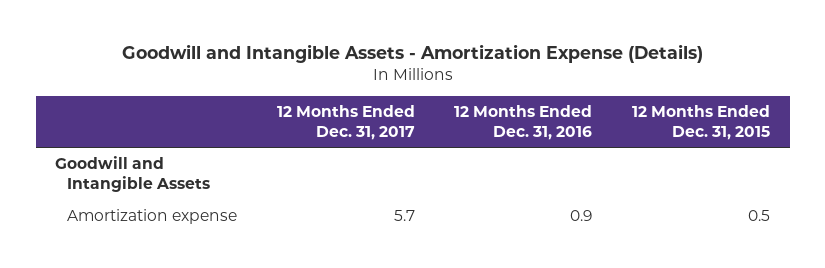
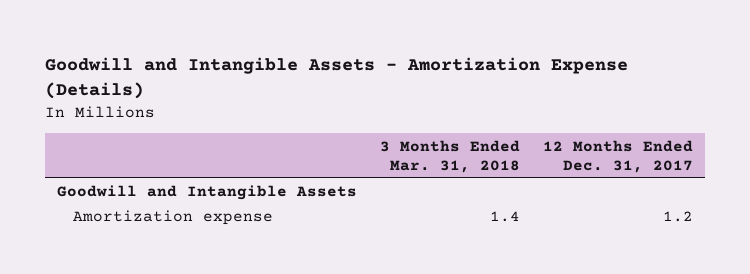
- | 12 Months Ended Dec. 31, 2017 | 12 Months Ended Dec. 31, 2016 | 12 Months Ended Dec. 31, 2015
+ | 3 Months Ended Mar. 31, 2018 | 12 Months Ended Dec. 31, 2017
- Amortization expense | 5.7 | 0.9 | 0.5
+ Amortization expense | 1.4 | 1.2

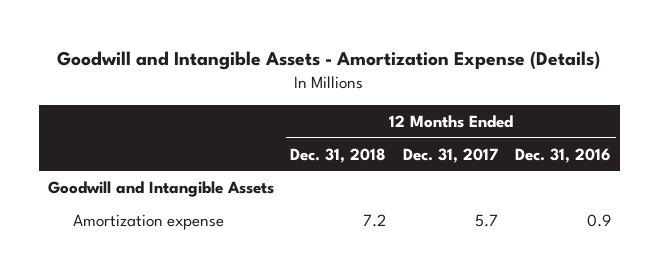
- | 3 Months Ended Mar. 31, 2018 | 12 Months Ended Dec. 31, 2017
+ | 12 Months Ended Dec. 31, 2018 | 12 Months Ended Dec. 31, 2017 | 12 Months Ended Dec. 31, 2016
- Amortization expense | 1.4 | 1.2
+ Amortization expense | 7.2 | 5.7 | 0.9

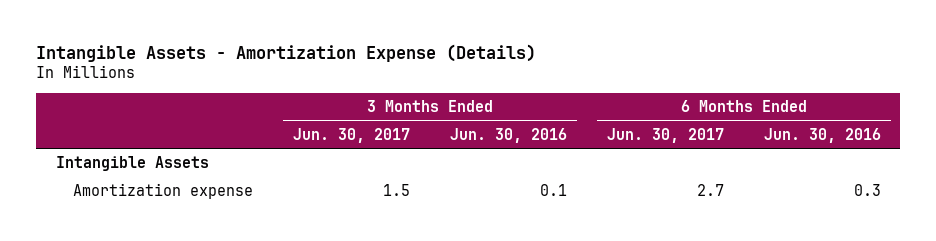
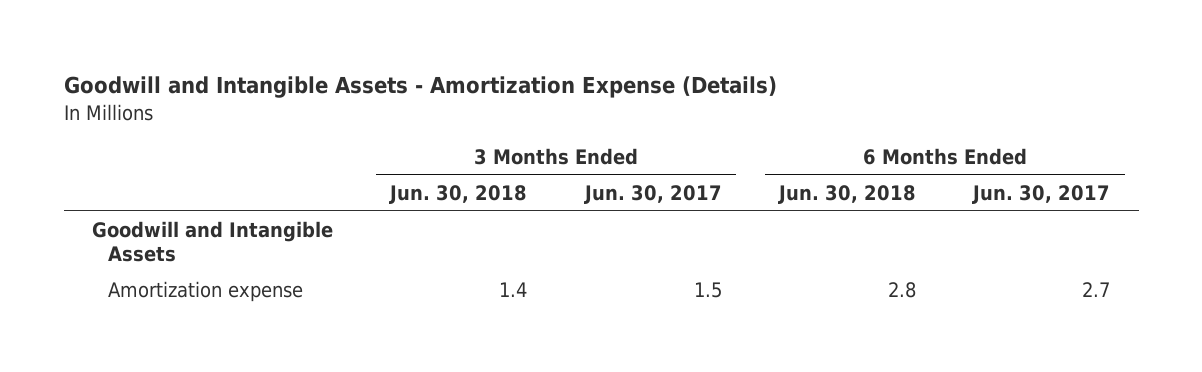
- Intangible Assets - Amortization Expense (Details)
+ Goodwill and Intangible Assets - Amortization Expense (Details)
- | 3 Months Ended Jun. 30, 2017 | 3 Months Ended Jun. 30, 2016 | 6 Months Ended Jun. 30, 2017 | 6 Months Ended Jun. 30, 2016
+ | 3 Months Ended Jun. 30, 2018 | 3 Months Ended Jun. 30, 2017 | 6 Months Ended Jun. 30, 2018 | 6 Months Ended Jun. 30, 2017
- Intangible Assets
+ Goodwill and Intangible Assets

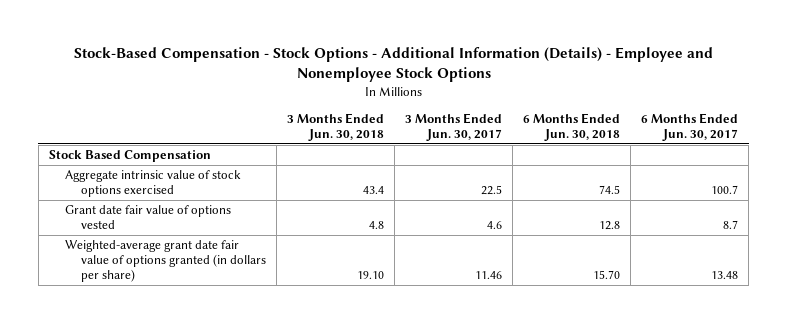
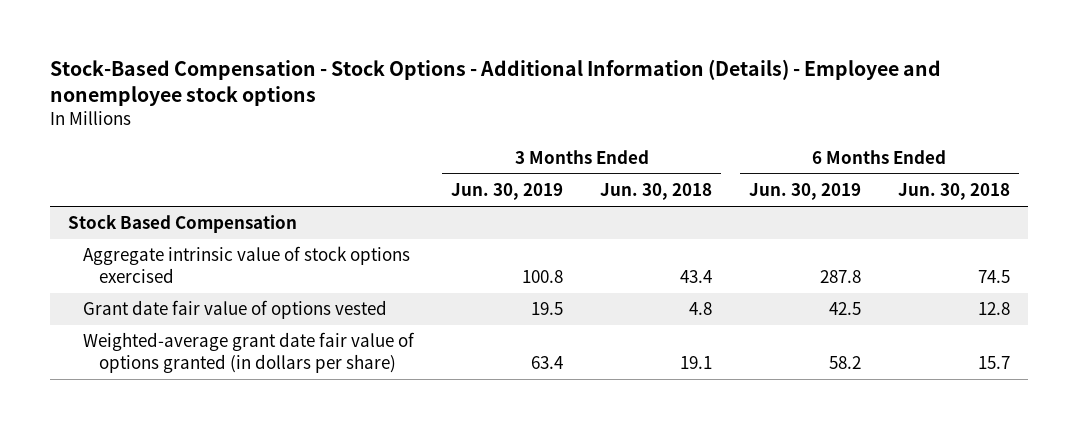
- Stock-Based Compensation - Stock Options - Additional Information (Details) - Employee and Nonemployee Stock Options
+ Stock-Based Compensation - Stock Options - Additional Information (Details) - Employee and nonemployee stock options
- | 3 Months Ended Jun. 30, 2018 | 3 Months Ended Jun. 30, 2017 | 6 Months Ended Jun. 30, 2018 | 6 Months Ended Jun. 30, 2017
+ | 3 Months Ended Jun. 30, 2019 | 3 Months Ended Jun. 30, 2018 | 6 Months Ended Jun. 30, 2019 | 6 Months Ended Jun. 30, 2018
- Weighted-average grant date fair value of options granted (in dollars per share) | 19.10 | 11.46 | 15.70 | 13.48
+ Weighted-average grant date fair value of options granted (in dollars per share) | 63.4 | 19.1 | 58.2 | 15.7

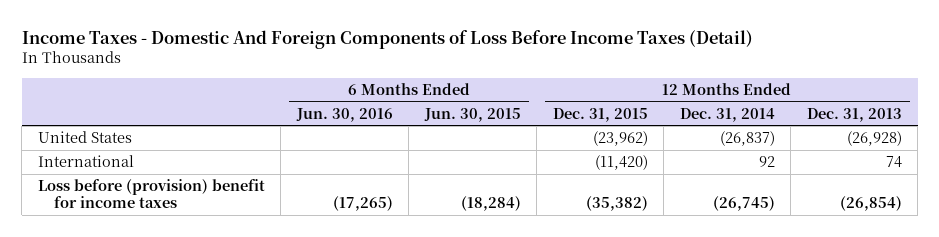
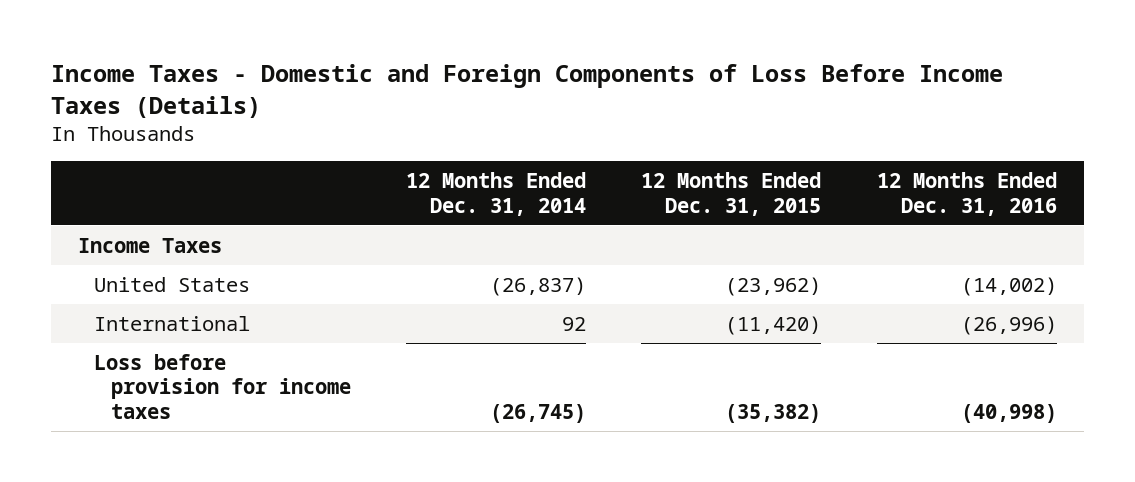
- Income Taxes - Domestic And Foreign Components of Loss Before Income Taxes (Detail)
+ Income Taxes - Domestic and Foreign Components of Loss Before Income Taxes (Details)
- | 6 Months Ended Jun. 30, 2016 | 6 Months Ended Jun. 30, 2015 | 12 Months Ended Dec. 31, 2015 | 12 Months Ended Dec. 31, 2014 | 12 Months Ended Dec. 31, 2013
+ | 12 Months Ended Dec. 31, 2014 | 12 Months Ended Dec. 31, 2015 | 12 Months Ended Dec. 31, 2016
+ Income Taxes
- Loss before (provision) benefit for income taxes | (17,265) | (18,284) | (35,382) | (26,745) | (26,854)
+ Loss before provision for income taxes | (26,745) | (35,382) | (40,998)

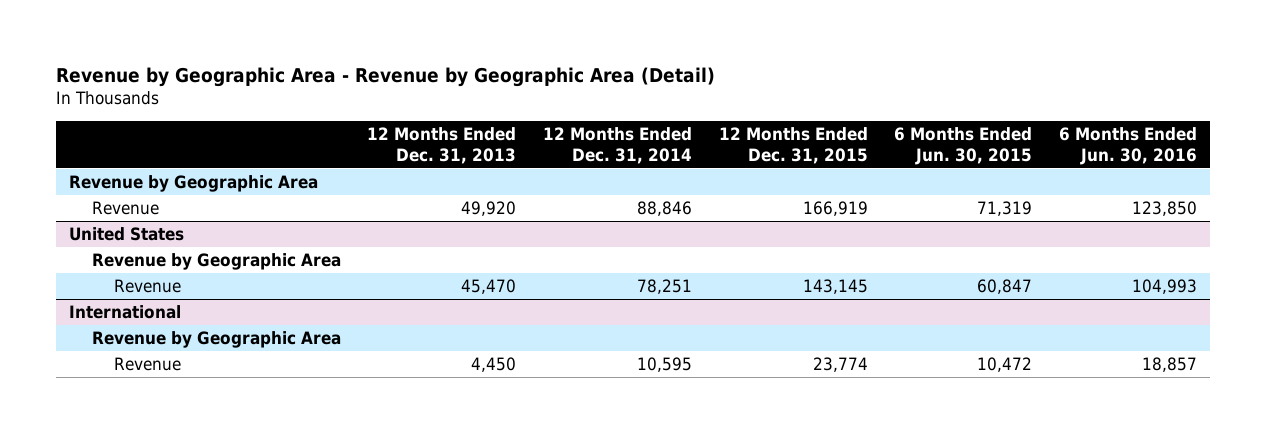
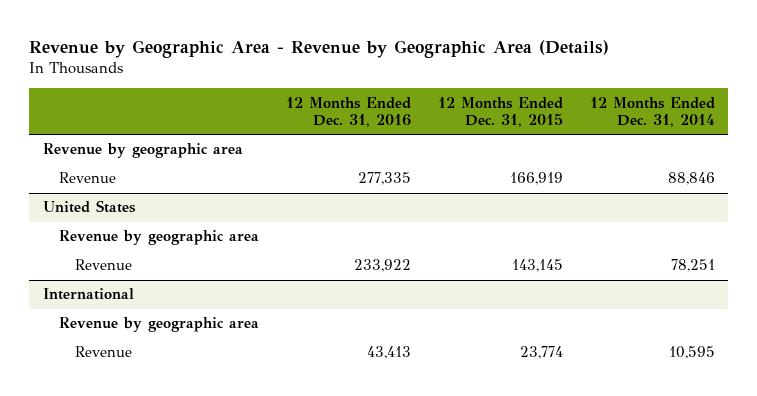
- Revenue by Geographic Area - Revenue by Geographic Area (Detail)
+ Revenue by Geographic Area - Revenue by Geographic Area (Details)
- | 12 Months Ended Dec. 31, 2013 | 12 Months Ended Dec. 31, 2014 | 12 Months Ended Dec. 31, 2015 | 6 Months Ended Jun. 30, 2015 | 6 Months Ended Jun. 30, 2016
+ | 12 Months Ended Dec. 31, 2016 | 12 Months Ended Dec. 31, 2015 | 12 Months Ended Dec. 31, 2014
- Revenue by Geographic Area
+ Revenue by geographic area
@ United States
- Revenue by Geographic Area
+ Revenue by geographic area
@ International
- Revenue by Geographic Area
+ Revenue by geographic area

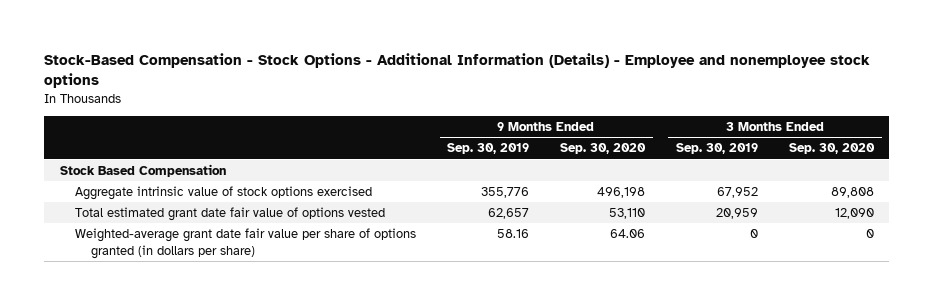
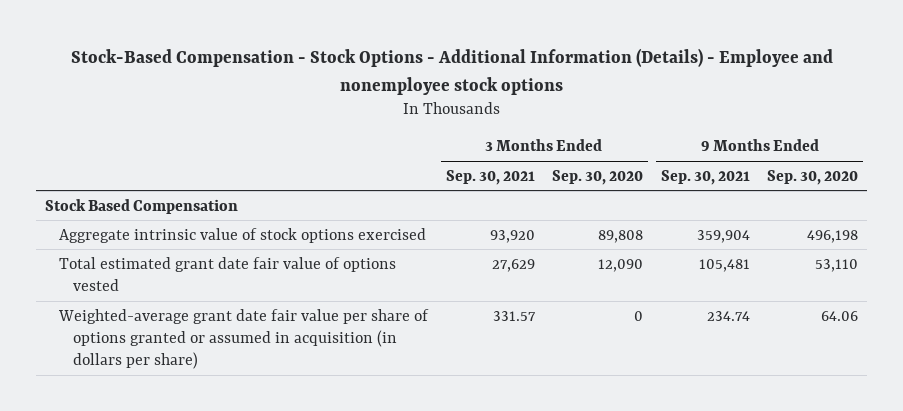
- | 9 Months Ended Sep. 30, 2019 | 9 Months Ended Sep. 30, 2020 | 3 Months Ended Sep. 30, 2019 | 3 Months Ended Sep. 30, 2020
+ | 3 Months Ended Sep. 30, 2021 | 3 Months Ended Sep. 30, 2020 | 9 Months Ended Sep. 30, 2021 | 9 Months Ended Sep. 30, 2020
- Weighted-average grant date fair value per share of options granted (in dollars per share) | 58.16 | 64.06 | 0 | 0
+ Weighted-average grant date fair value per share of options granted or assumed in acquisition (in dollars per share) | 331.57 | 0 | 234.74 | 64.06

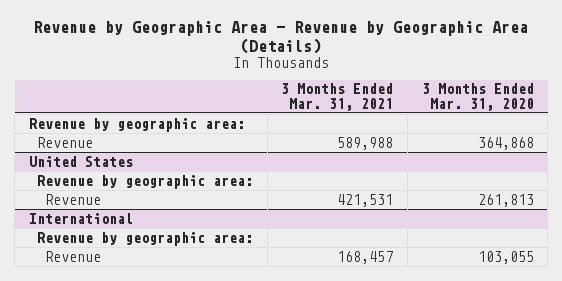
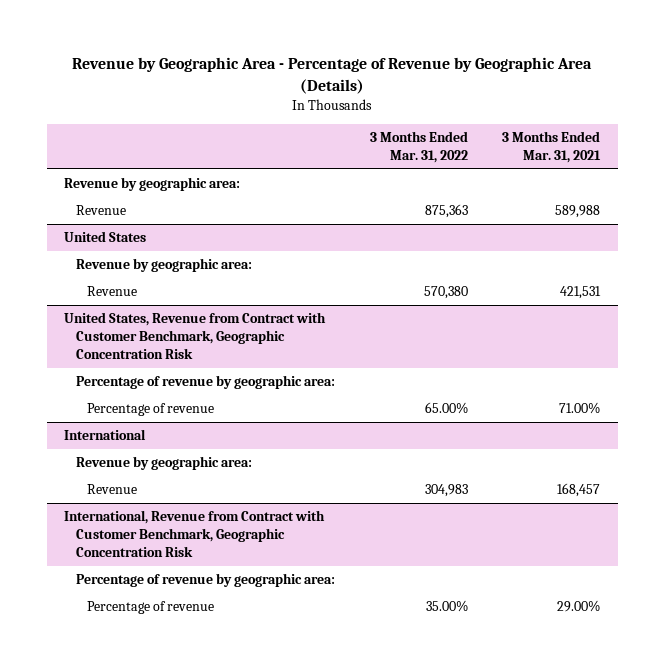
- Revenue by Geographic Area - Revenue by Geographic Area (Details)
+ Revenue by Geographic Area - Percentage of Revenue by Geographic Area (Details)
- | 3 Months Ended Mar. 31, 2021 | 3 Months Ended Mar. 31, 2020
+ | 3 Months Ended Mar. 31, 2022 | 3 Months Ended Mar. 31, 2021
+ United States, Revenue from Contract with Customer Benchmark, Geographic Concentration Risk
+ Percentage of revenue by geographic area:
+ Percentage of revenue | 65.00% | 71.00%
+ International, Revenue from Contract with Customer Benchmark, Geographic Concentration Risk
+ Percentage of revenue by geographic area:
+ Percentage of revenue | 35.00% | 29.00%

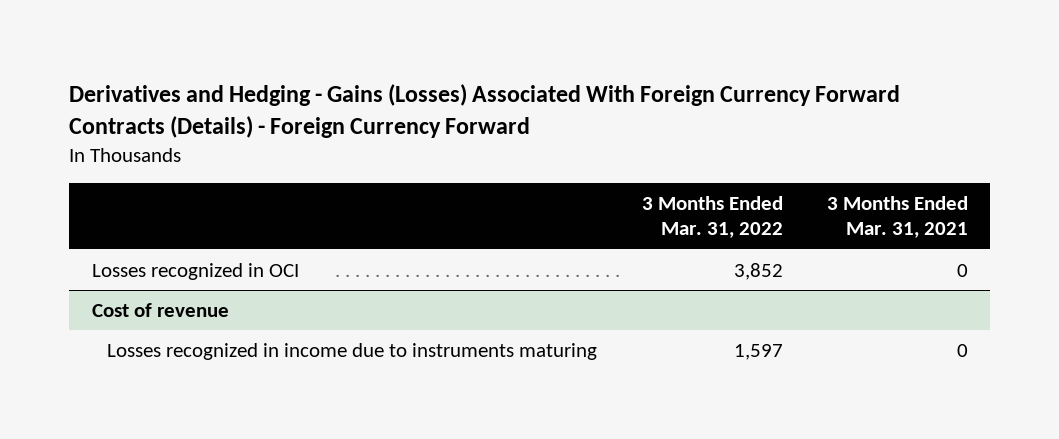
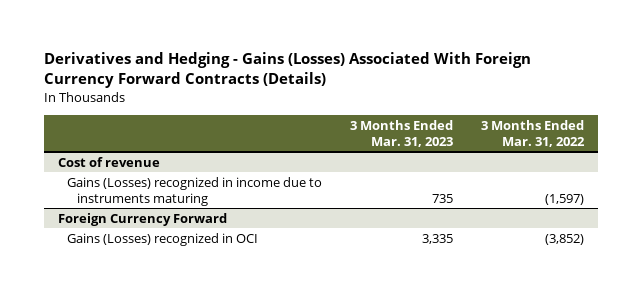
- Derivatives and Hedging - Gains (Losses) Associated With Foreign Currency Forward Contracts (Details) - Foreign Currency Forward
+ Derivatives and Hedging - Gains (Losses) Associated With Foreign Currency Forward Contracts (Details)
- | 3 Months Ended Mar. 31, 2022 | 3 Months Ended Mar. 31, 2021
+ | 3 Months Ended Mar. 31, 2023 | 3 Months Ended Mar. 31, 2022
- Losses recognized in OCI | 3,852 | 0
@ Cost of revenue
- Losses recognized in income due to instruments maturing | 1,597 | 0
+ Gains (Losses) recognized in income due to instruments maturing | 735 | (1,597)
+ Foreign Currency Forward
+ Gains (Losses) recognized in OCI | 3,335 | (3,852)

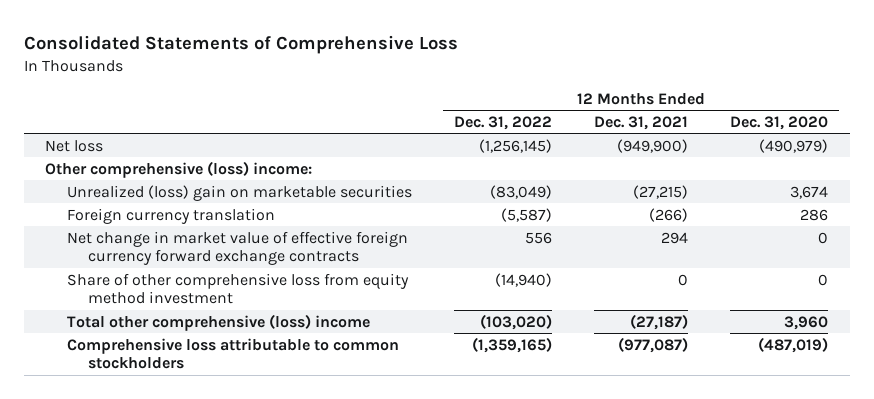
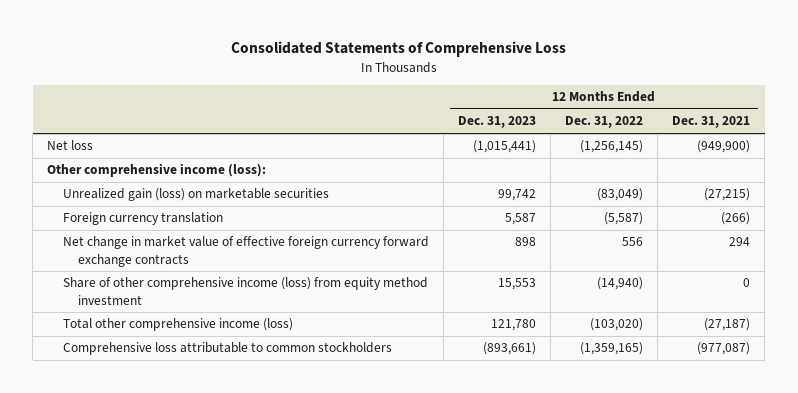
- | 12 Months Ended Dec. 31, 2022 | 12 Months Ended Dec. 31, 2021 | 12 Months Ended Dec. 31, 2020
+ | 12 Months Ended Dec. 31, 2023 | 12 Months Ended Dec. 31, 2022 | 12 Months Ended Dec. 31, 2021
- Other comprehensive (loss) income:
- Unrealized (loss) gain on marketable securities | (83,049) | (27,215) | 3,674
+ Other comprehensive income (loss):
+ Unrealized gain (loss) on marketable securities | 99,742 | (83,049) | (27,215)
- Share of other comprehensive loss from equity method investment | (14,940) | 0 | 0
- Total other comprehensive (loss) income | (103,020) | (27,187) | 3,960
+ Share of other comprehensive income (loss) from equity method investment | 15,553 | (14,940) | 0
+ Total other comprehensive income (loss) | 121,780 | (103,020) | (27,187)

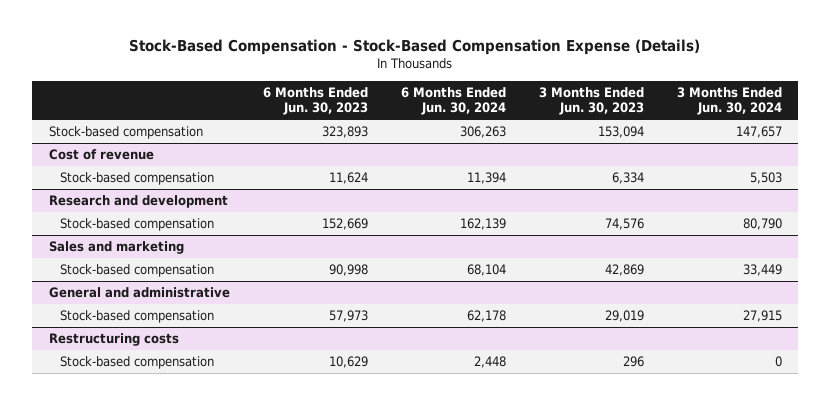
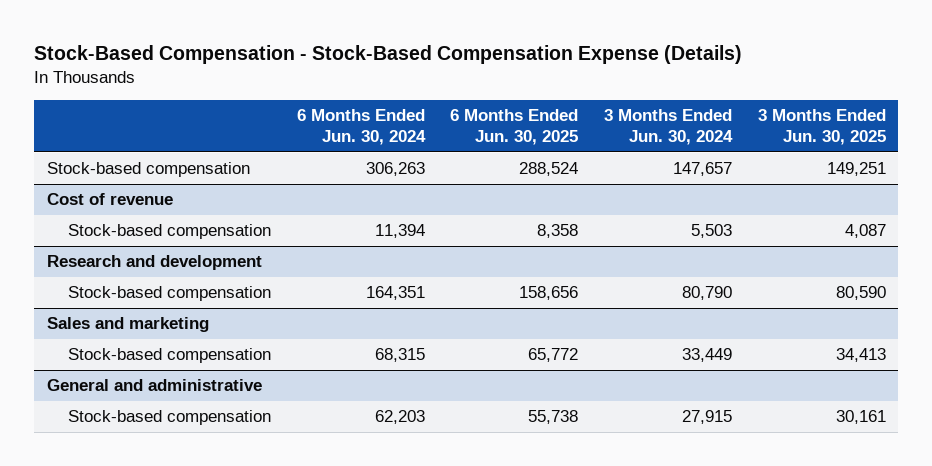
- | 6 Months Ended Jun. 30, 2023 | 6 Months Ended Jun. 30, 2024 | 3 Months Ended Jun. 30, 2023 | 3 Months Ended Jun. 30, 2024
+ | 6 Months Ended Jun. 30, 2024 | 6 Months Ended Jun. 30, 2025 | 3 Months Ended Jun. 30, 2024 | 3 Months Ended Jun. 30, 2025
@ Research and development
- Stock-based compensation | 152,669 | 162,139 | 74,576 | 80,790
+ Stock-based compensation | 164,351 | 158,656 | 80,790 | 80,590
@ Sales and marketing
- Stock-based compensation | 90,998 | 68,104 | 42,869 | 33,449
+ Stock-based compensation | 68,315 | 65,772 | 33,449 | 34,413
@ General and administrative
- Stock-based compensation | 57,973 | 62,178 | 29,019 | 27,915
- Restructuring costs
- Stock-based compensation | 10,629 | 2,448 | 296 | 0
@ General and administrative
+ Stock-based compensation | 62,203 | 55,738 | 27,915 | 30,161

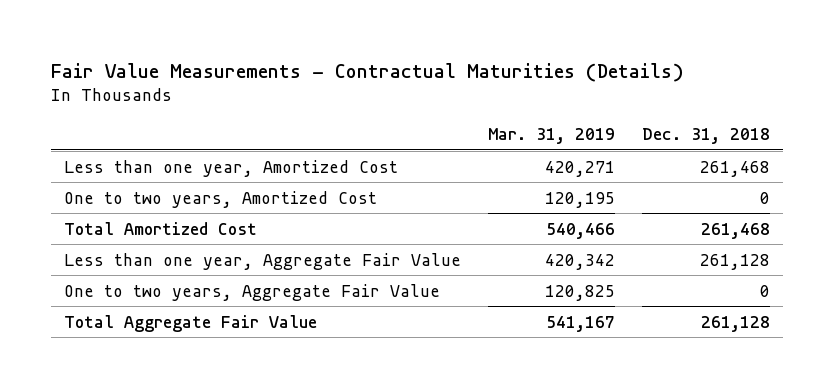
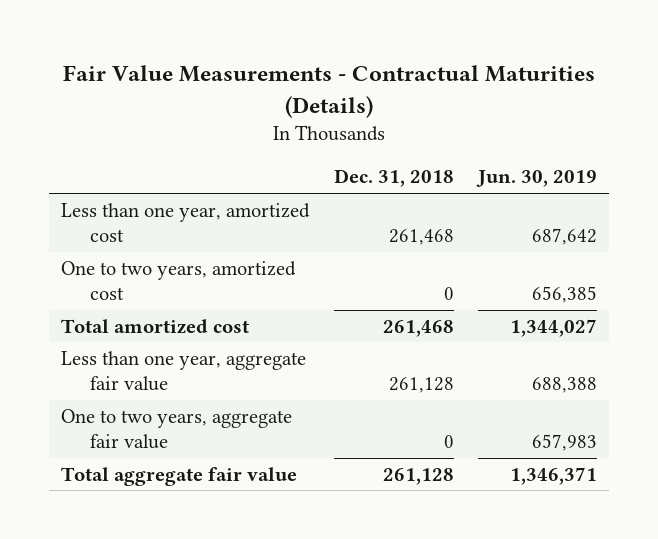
- | Mar. 31, 2019 | Dec. 31, 2018
+ | Dec. 31, 2018 | Jun. 30, 2019
- Less than one year, Amortized Cost | 420,271 | 261,468
- One to two years, Amortized Cost | 120,195 | 0
- Total Amortized Cost | 540,466 | 261,468
- Less than one year, Aggregate Fair Value | 420,342 | 261,128
- One to two years, Aggregate Fair Value | 120,825 | 0
- Total Aggregate Fair Value | 541,167 | 261,128
+ Less than one year, amortized cost | 261,468 | 687,642
+ One to two years, amortized cost | 0 | 656,385
+ Total amortized cost | 261,468 | 1,344,027
+ Less than one year, aggregate fair value | 261,128 | 688,388
+ One to two years, aggregate fair value | 0 | 657,983
+ Total aggregate fair value | 261,128 | 1,346,371

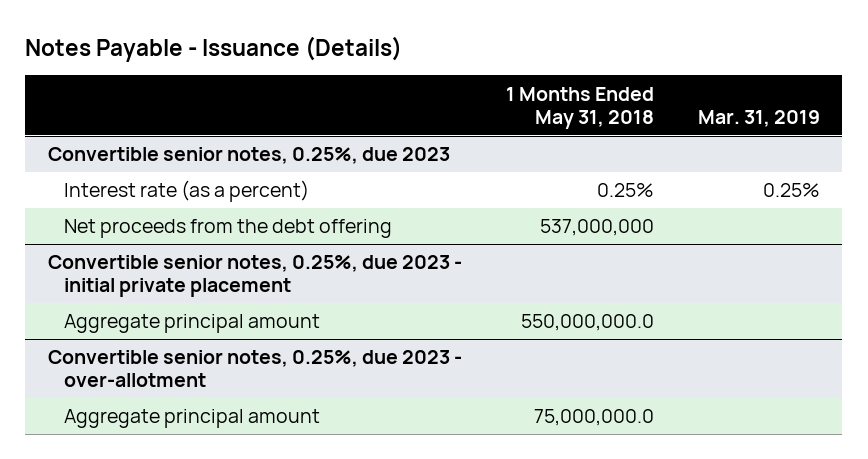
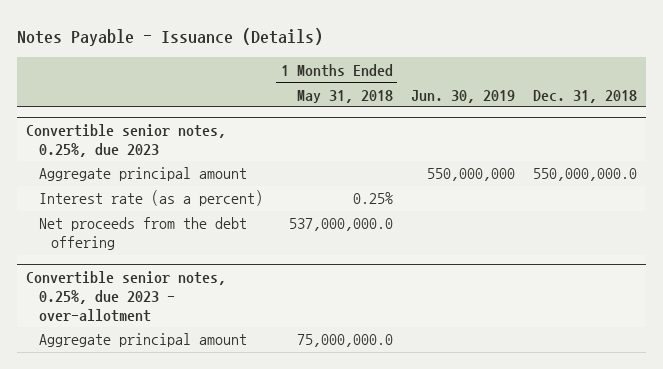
- | 1 Months Ended May 31, 2018 | Mar. 31, 2019
+ | 1 Months Ended May 31, 2018 | Jun. 30, 2019 | Dec. 31, 2018
@ Convertible senior notes, 0.25%, due 2023
+ Aggregate principal amount | | 550,000,000 | 550,000,000.0
- Net proceeds from the debt offering | 537,000,000 |
- Convertible senior notes, 0.25%, due 2023 - initial private placement
- Aggregate principal amount | 550,000,000.0 |
@ Convertible senior notes, 0.25%, due 2023
+ Net proceeds from the debt offering | 537,000,000.0 | |

